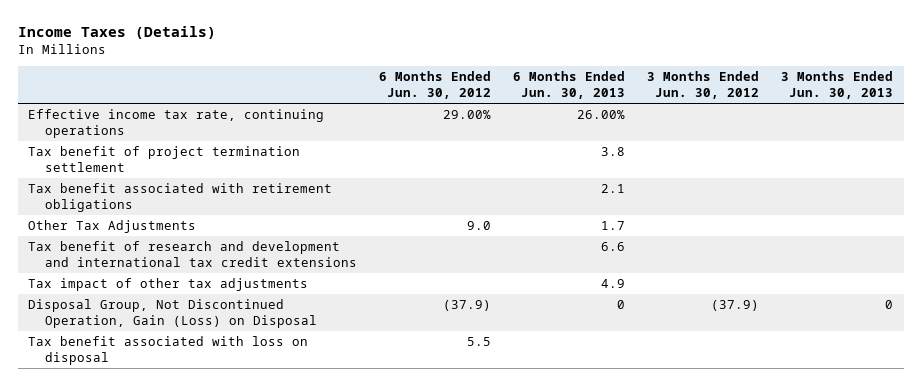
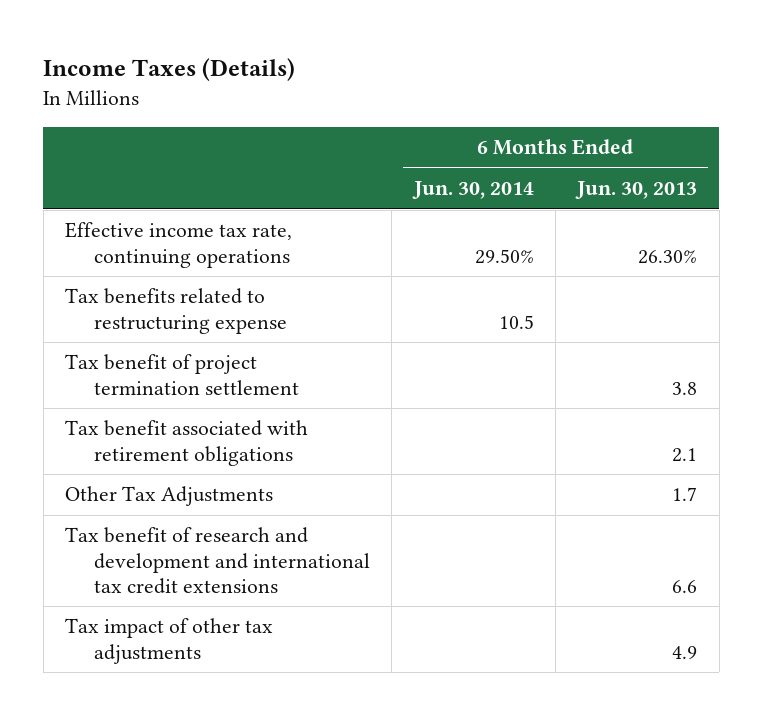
- | 6 Months Ended Jun. 30, 2012 | 6 Months Ended Jun. 30, 2013 | 3 Months Ended Jun. 30, 2012 | 3 Months Ended Jun. 30, 2013
+ | 6 Months Ended Jun. 30, 2014 | 6 Months Ended Jun. 30, 2013
- Effective income tax rate, continuing operations | 29.00% | 26.00% | |
+ Effective income tax rate, continuing operations | 29.50% | 26.30%
+ Tax benefits related to restructuring expense | 10.5 |
- Disposal Group, Not Discontinued Operation, Gain (Loss) on Disposal | (37.9) | 0 | (37.9) | 0
- Tax benefit associated with loss on disposal | 5.5 | | |

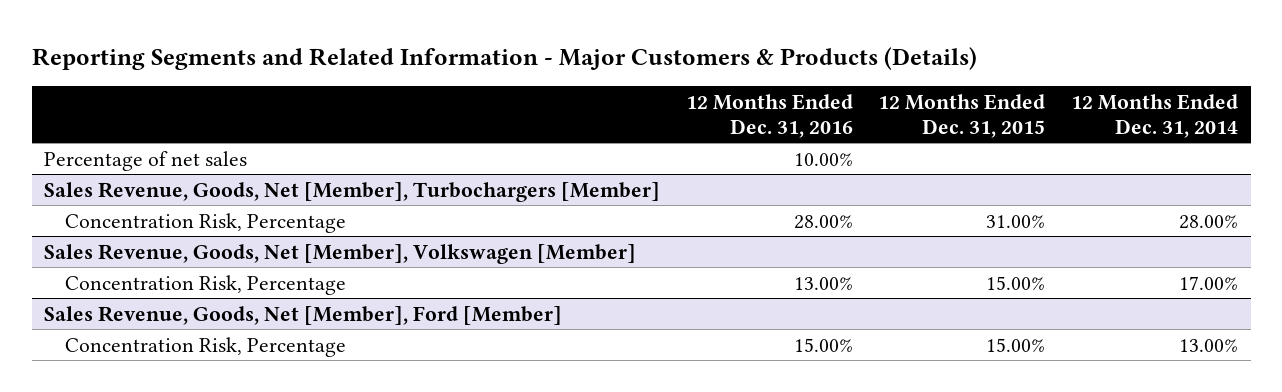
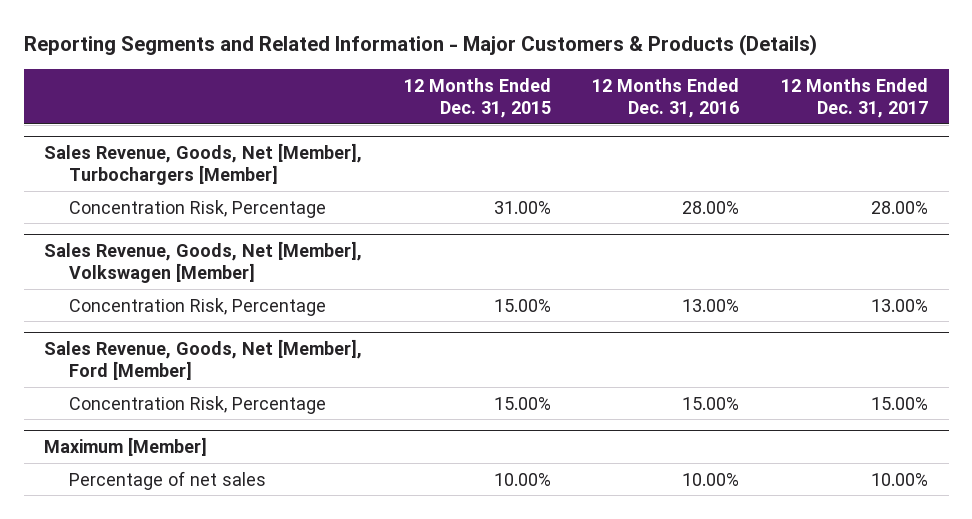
- | 12 Months Ended Dec. 31, 2016 | 12 Months Ended Dec. 31, 2015 | 12 Months Ended Dec. 31, 2014
+ | 12 Months Ended Dec. 31, 2015 | 12 Months Ended Dec. 31, 2016 | 12 Months Ended Dec. 31, 2017
- Percentage of net sales | 10.00% | |
+ Maximum [Member]
+ Percentage of net sales | 10.00% | 10.00% | 10.00%

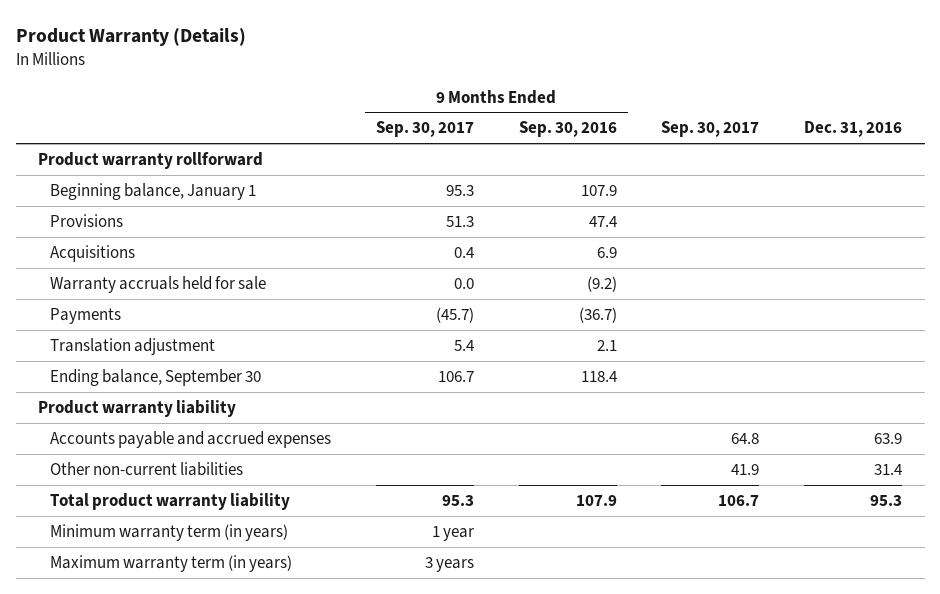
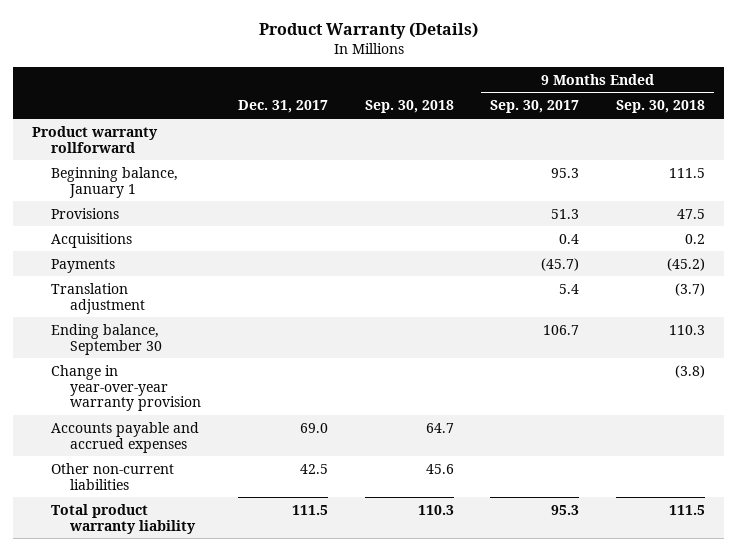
- | 9 Months Ended Sep. 30, 2017 | 9 Months Ended Sep. 30, 2016 | Sep. 30, 2017 | Dec. 31, 2016
+ | Dec. 31, 2017 | Sep. 30, 2018 | 9 Months Ended Sep. 30, 2017 | 9 Months Ended Sep. 30, 2018
- Warranty accruals held for sale | 0.0 | (9.2) | |
- Product warranty liability
+ Change in year-over-year warranty provision | | | | (3.8)
- Minimum warranty term (in years) | 1 year | | |
- Maximum warranty term (in years) | 3 years | | |

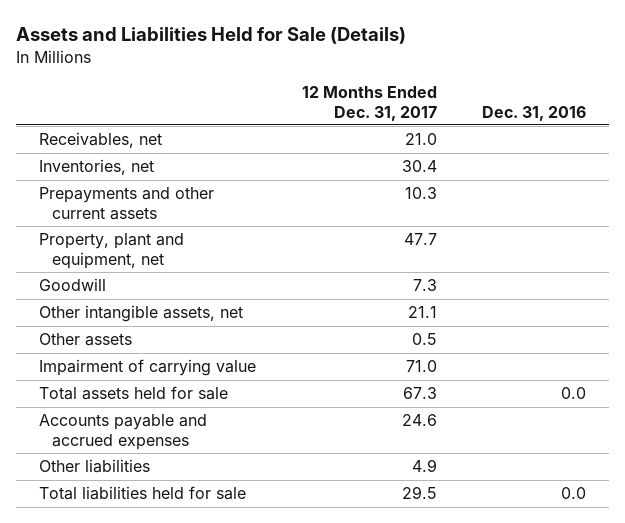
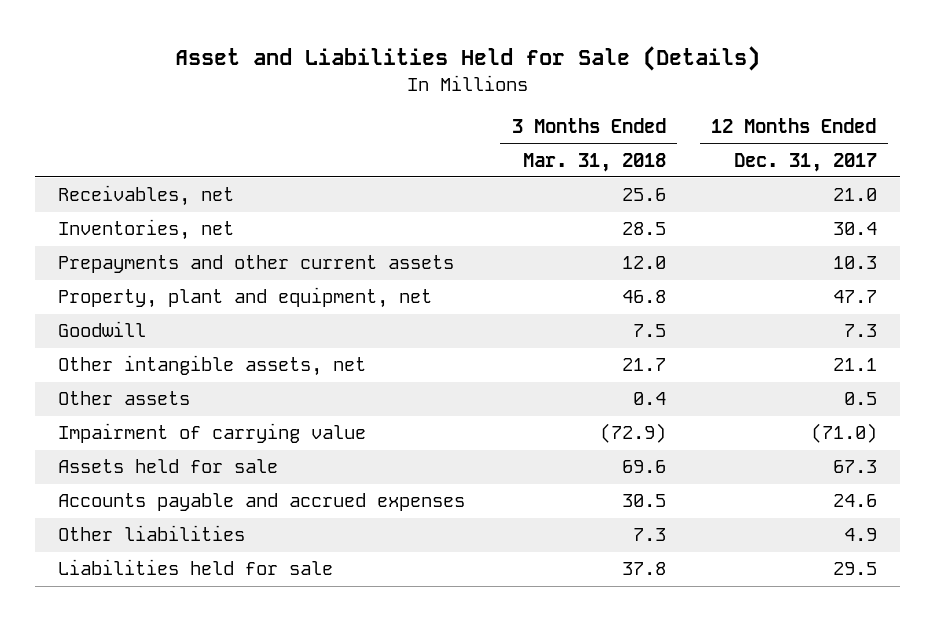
- Assets and Liabilities Held for Sale (Details)
+ Asset and Liabilities Held for Sale (Details)
- | 12 Months Ended Dec. 31, 2017 | Dec. 31, 2016
+ | 3 Months Ended Mar. 31, 2018 | 12 Months Ended Dec. 31, 2017
- Impairment of carrying value | 71.0 |
- Total assets held for sale | 67.3 | 0.0
+ Impairment of carrying value | (72.9) | (71.0)
+ Assets held for sale | 69.6 | 67.3
- Total liabilities held for sale | 29.5 | 0.0
+ Liabilities held for sale | 37.8 | 29.5

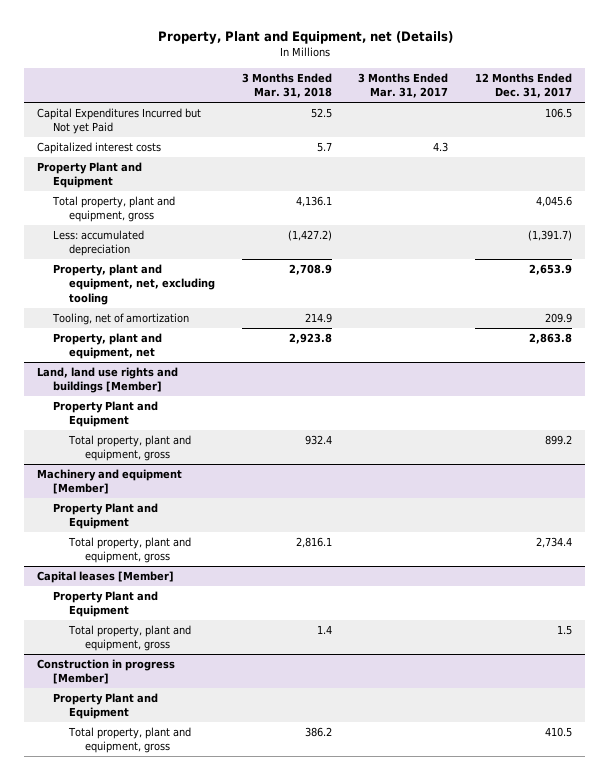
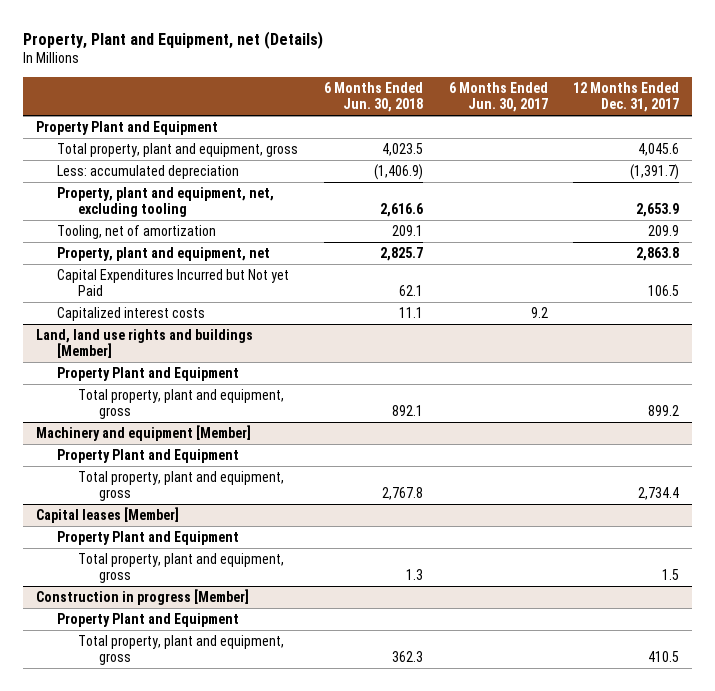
- | 3 Months Ended Mar. 31, 2018 | 3 Months Ended Mar. 31, 2017 | 12 Months Ended Dec. 31, 2017
+ | 6 Months Ended Jun. 30, 2018 | 6 Months Ended Jun. 30, 2017 | 12 Months Ended Dec. 31, 2017
moved down: Capital Expenditures Incurred but Not yet Paid | 62.1 | | 106.5
moved down: Capitalized interest costs | 11.1 | 9.2 |

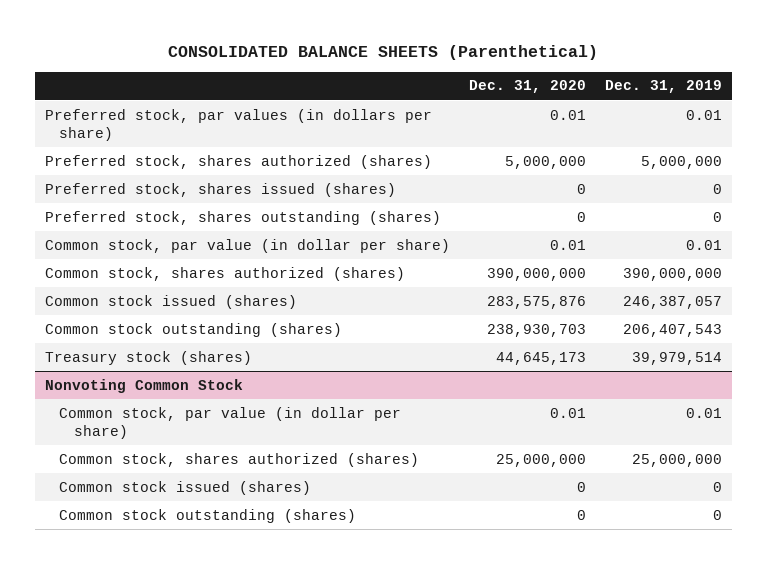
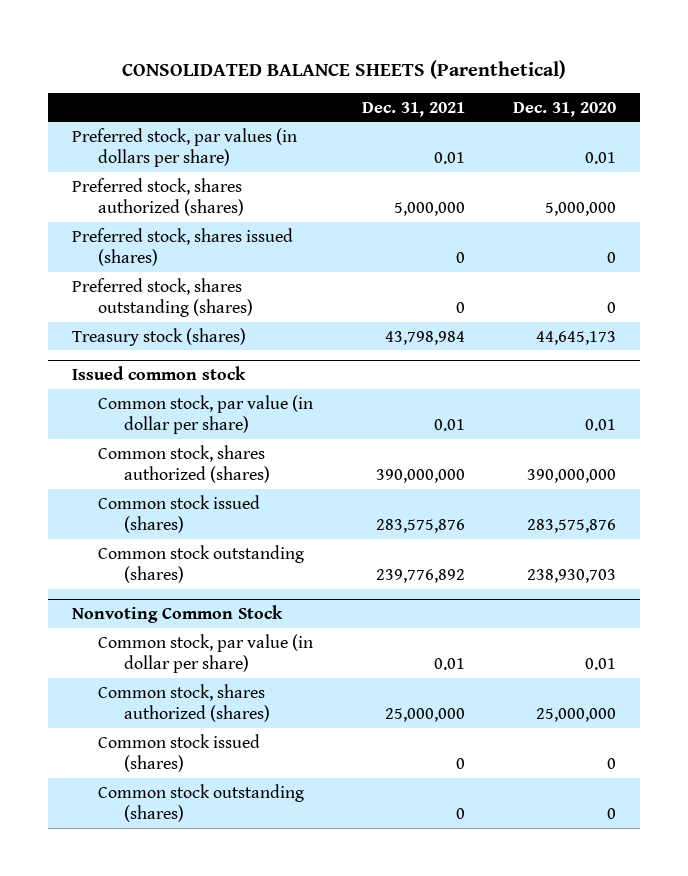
- | Dec. 31, 2020 | Dec. 31, 2019
+ | Dec. 31, 2021 | Dec. 31, 2020
moved up: Treasury stock (shares) | 43,798,984 | 44,645,173
+ Issued common stock

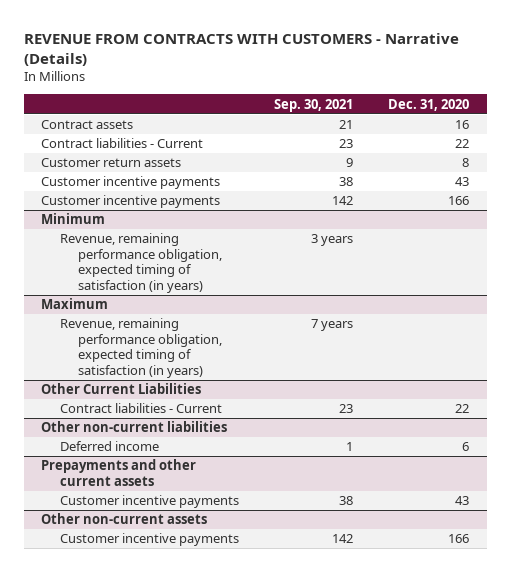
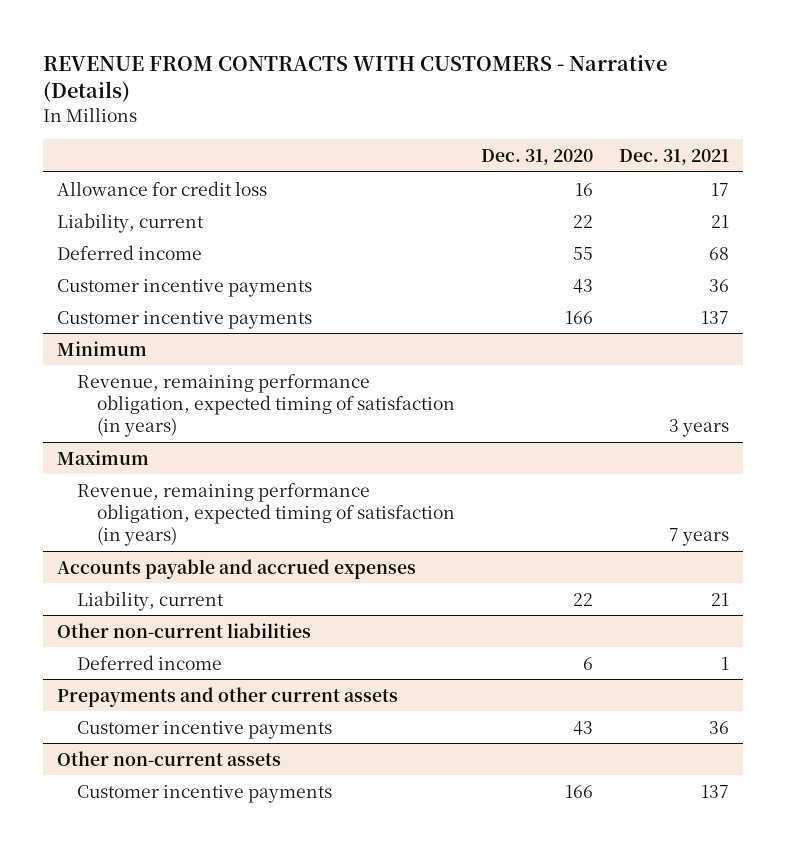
- | Sep. 30, 2021 | Dec. 31, 2020
+ | Dec. 31, 2020 | Dec. 31, 2021
- Contract assets | 21 | 16
- Contract liabilities - Current | 23 | 22
- Customer return assets | 9 | 8
+ Allowance for credit loss | 16 | 17
+ Liability, current | 22 | 21
+ Deferred income | 55 | 68
- Other Current Liabilities
- Contract liabilities - Current | 23 | 22
+ Accounts payable and accrued expenses
+ Liability, current | 22 | 21

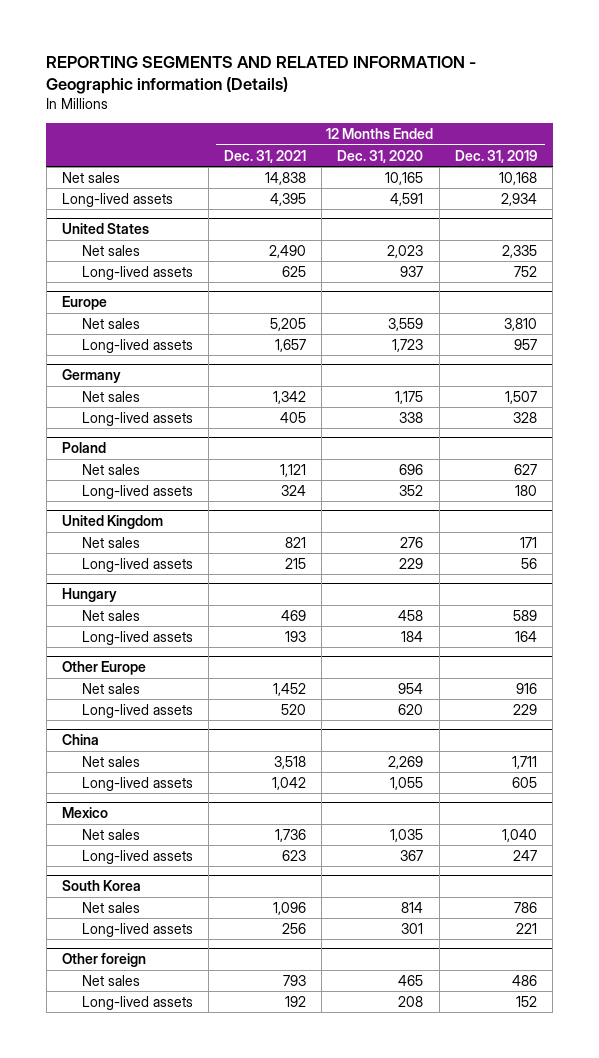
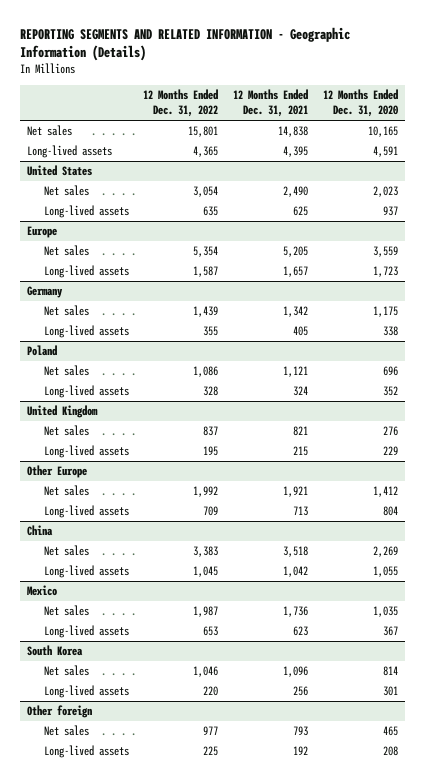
- REPORTING SEGMENTS AND RELATED INFORMATION - Geographic information (Details)
+ REPORTING SEGMENTS AND RELATED INFORMATION - Geographic Information (Details)
- | 12 Months Ended Dec. 31, 2021 | 12 Months Ended Dec. 31, 2020 | 12 Months Ended Dec. 31, 2019
+ | 12 Months Ended Dec. 31, 2022 | 12 Months Ended Dec. 31, 2021 | 12 Months Ended Dec. 31, 2020
- Hungary
- Net sales | 469 | 458 | 589
- Long-lived assets | 193 | 184 | 164
@ Other Europe
- Net sales | 1,452 | 954 | 916
- Long-lived assets | 520 | 620 | 229
+ Net sales | 1,992 | 1,921 | 1,412
+ Long-lived assets | 709 | 713 | 804

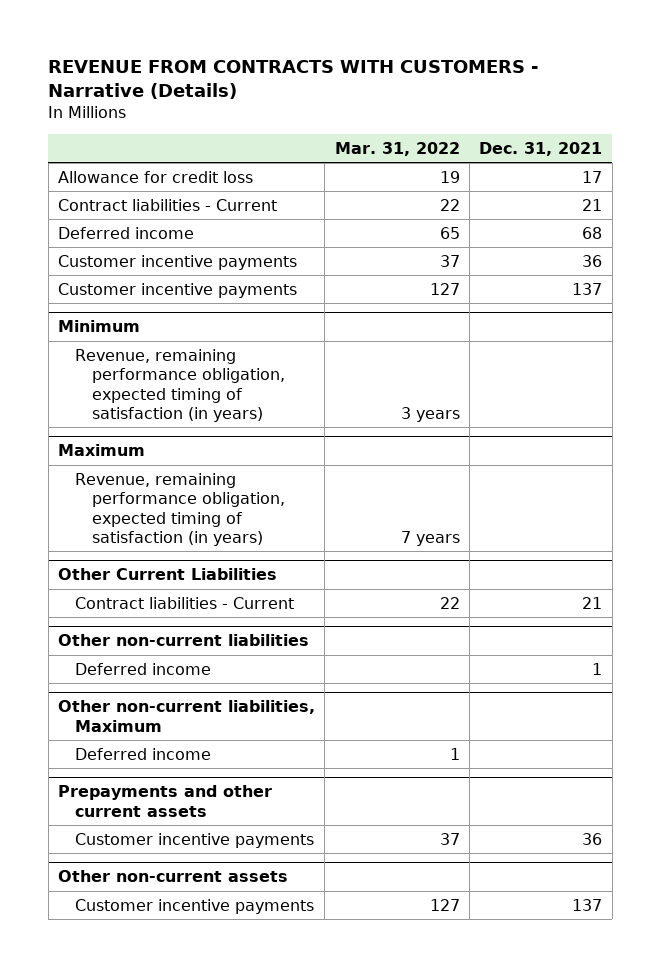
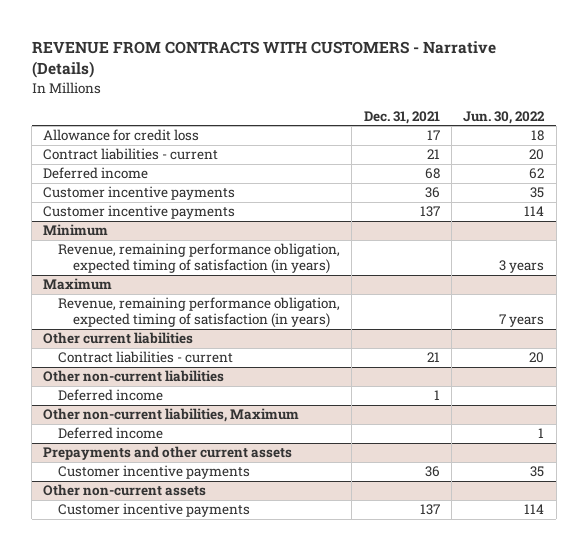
- | Mar. 31, 2022 | Dec. 31, 2021
+ | Dec. 31, 2021 | Jun. 30, 2022
- Contract liabilities - Current | 22 | 21
+ Contract liabilities - current | 21 | 20
- Other Current Liabilities
- Contract liabilities - Current | 22 | 21
+ Other current liabilities
+ Contract liabilities - current | 21 | 20

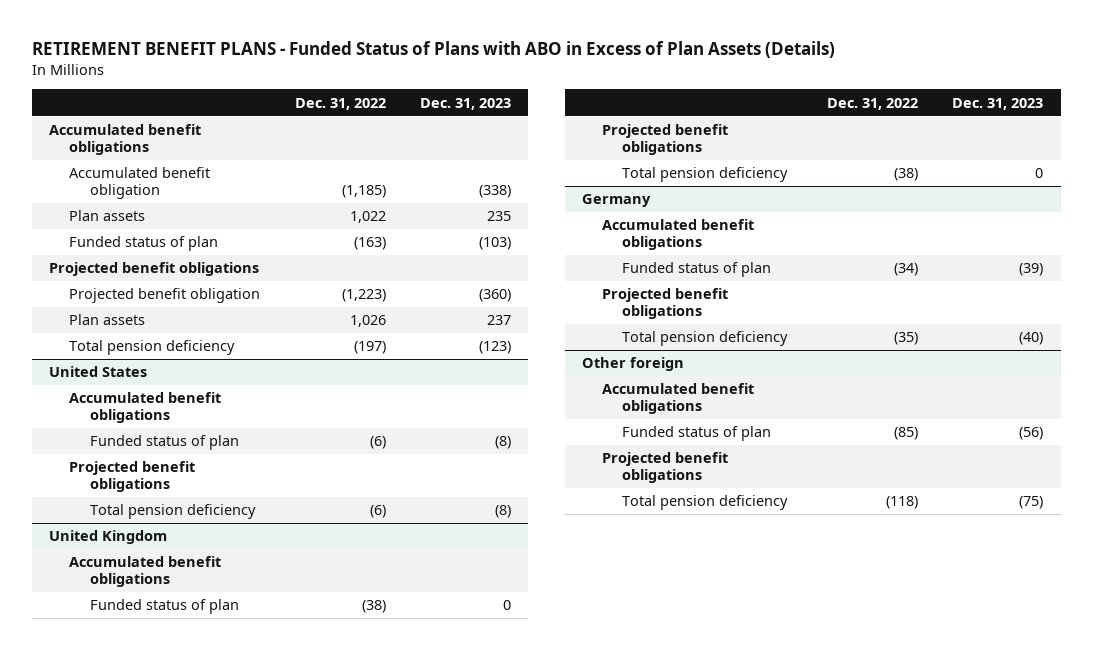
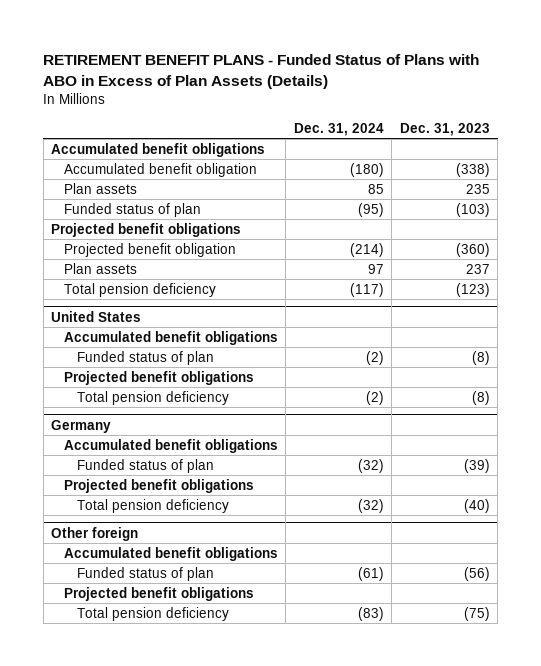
- | Dec. 31, 2022 | Dec. 31, 2023
+ | Dec. 31, 2024 | Dec. 31, 2023
- United Kingdom
- Accumulated benefit obligations
- Funded status of plan | (38) | 0
- Projected benefit obligations
- Total pension deficiency | (38) | 0

